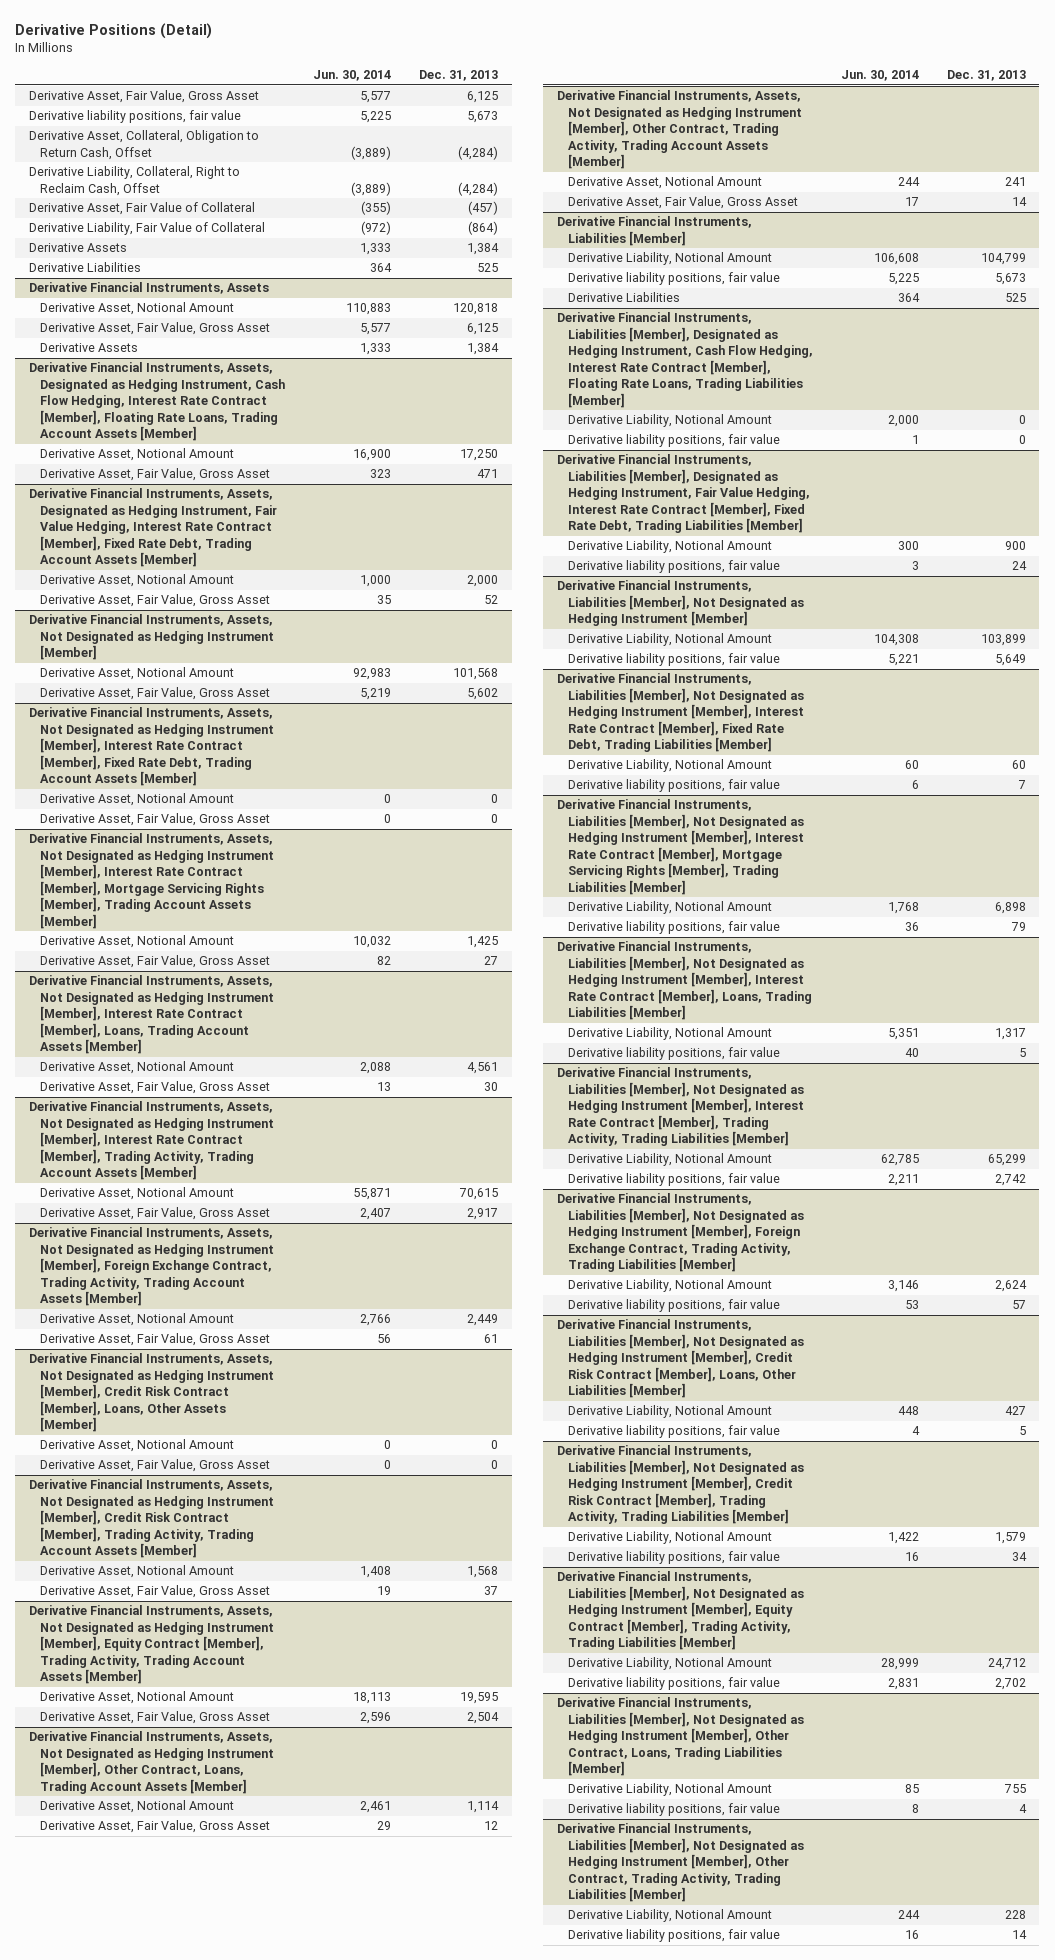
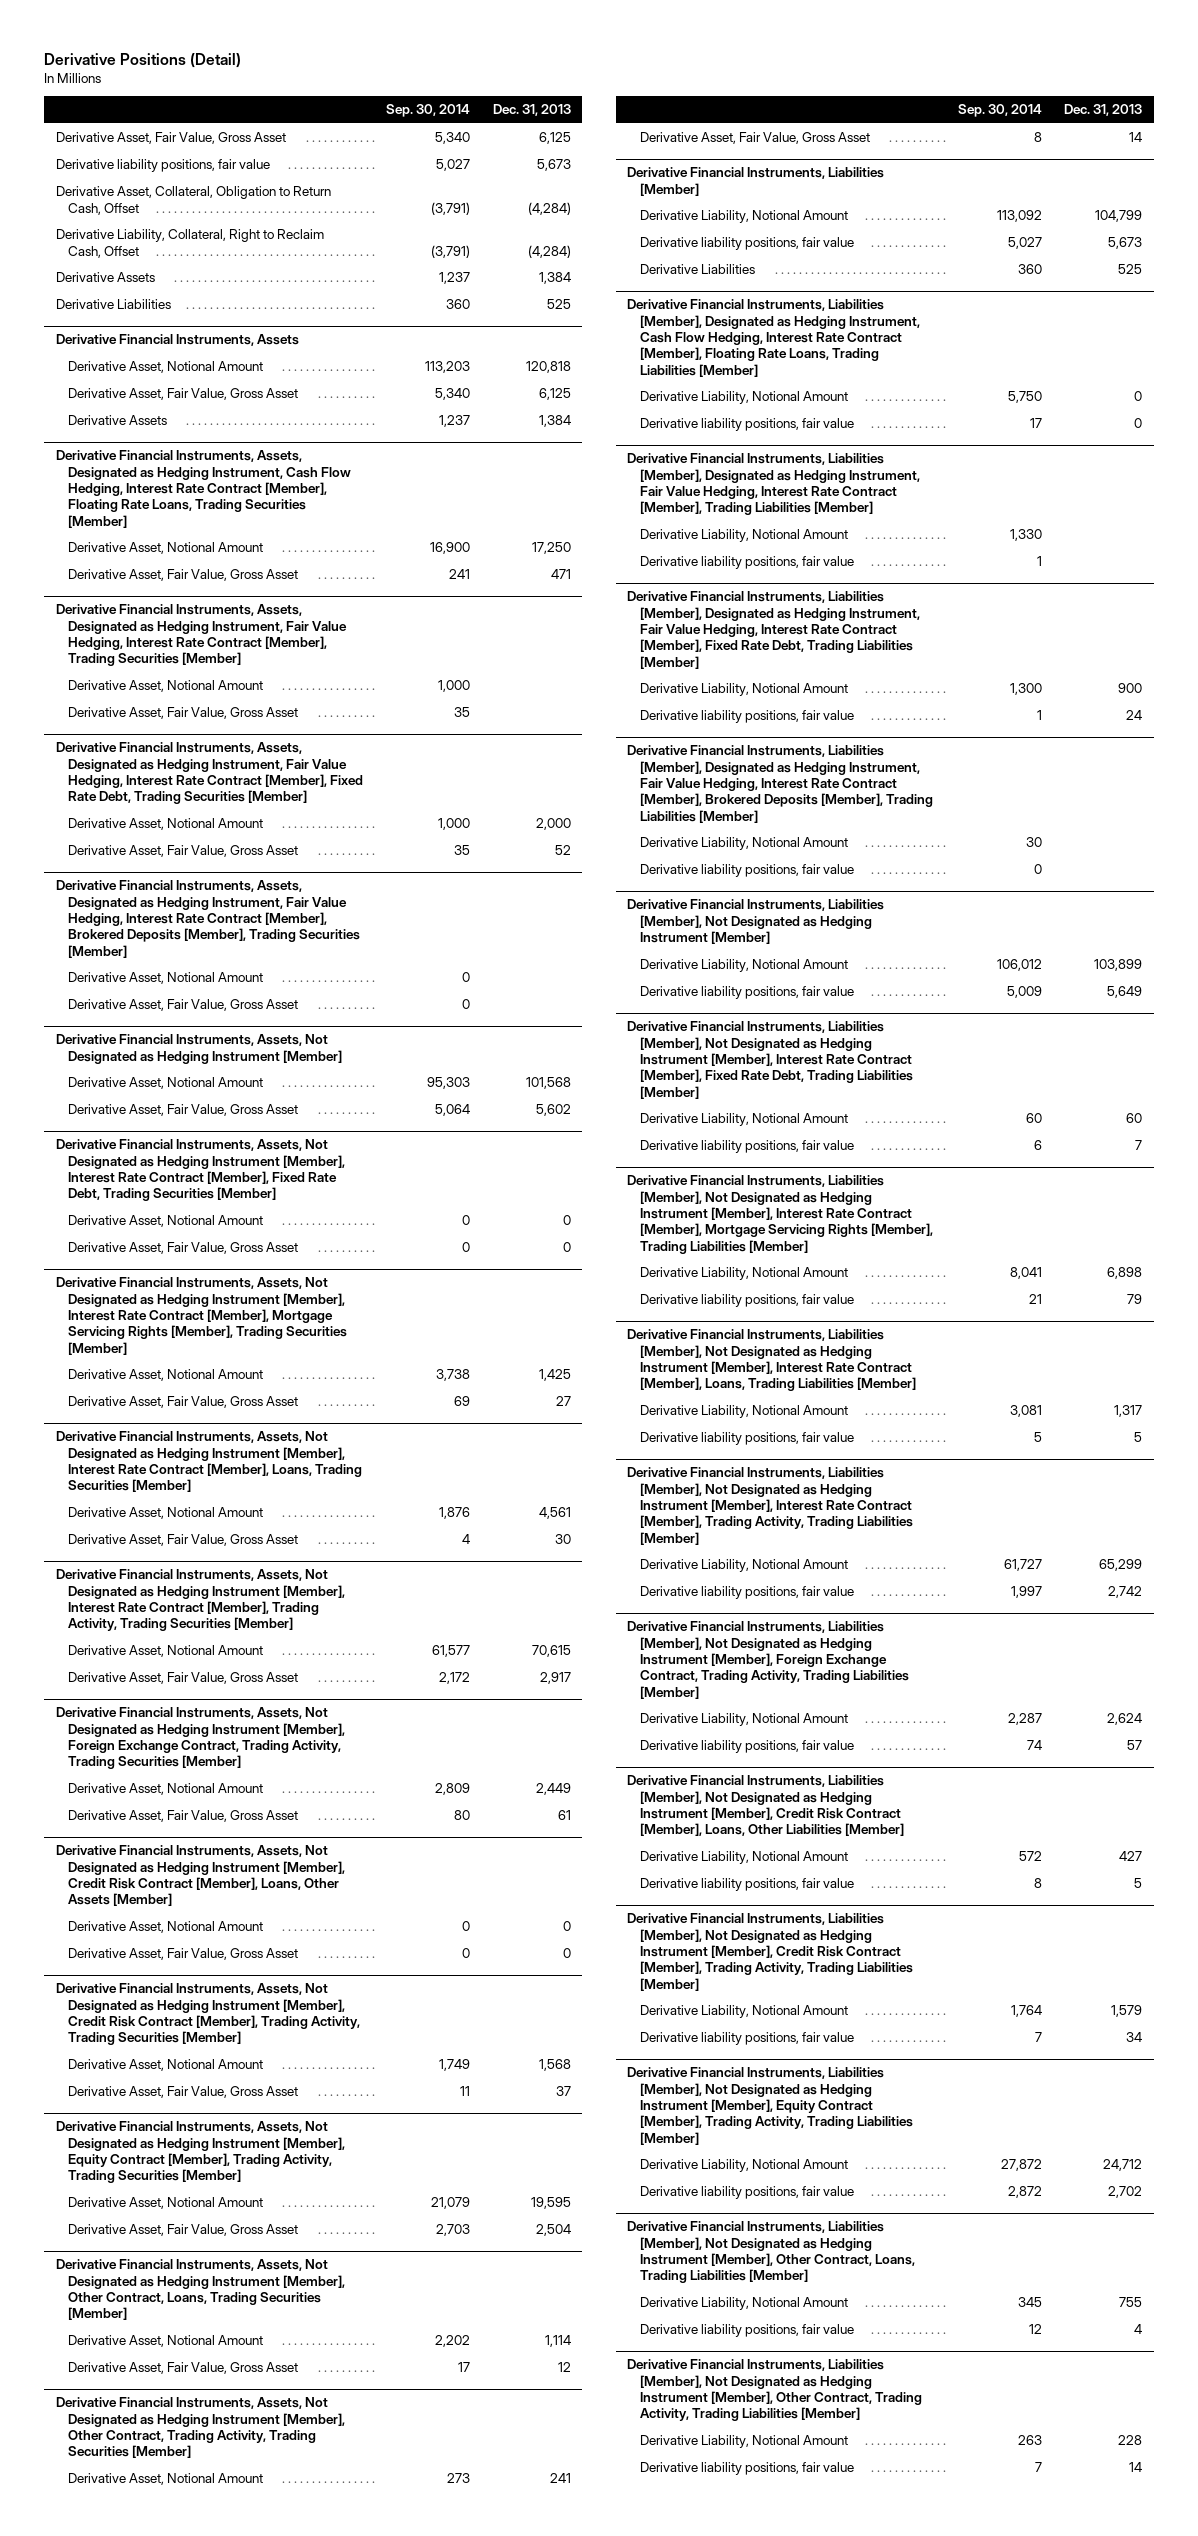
- | Jun. 30, 2014 | Dec. 31, 2013
+ | Sep. 30, 2014 | Dec. 31, 2013
- Derivative Asset, Fair Value of Collateral | (355) | (457)
- Derivative Liability, Fair Value of Collateral | (972) | (864)
- Derivative Financial Instruments, Assets, Designated as Hedging Instrument, Cash Flow Hedging, Interest Rate Contract [Member], Floating Rate Loans, Trading Account Assets [Member]
+ Derivative Financial Instruments, Assets, Designated as Hedging Instrument, Cash Flow Hedging, Interest Rate Contract [Member], Floating Rate Loans, Trading Securities [Member]
- Derivative Financial Instruments, Assets, Designated as Hedging Instrument, Fair Value Hedging, Interest Rate Contract [Member], Fixed Rate Debt, Trading Account Assets [Member]
+ Derivative Financial Instruments, Assets, Designated as Hedging Instrument, Fair Value Hedging, Interest Rate Contract [Member], Trading Securities [Member]
+ Derivative Asset, Notional Amount | 1,000 |
+ Derivative Asset, Fair Value, Gross Asset | 35 |
+ Derivative Financial Instruments, Assets, Designated as Hedging Instrument, Fair Value Hedging, Interest Rate Contract [Member], Fixed Rate Debt, Trading Securities [Member]
+ Derivative Financial Instruments, Assets, Designated as Hedging Instrument, Fair Value Hedging, Interest Rate Contract [Member], Brokered Deposits [Member], Trading Securities [Member]
+ Derivative Asset, Notional Amount | 0 |
+ Derivative Asset, Fair Value, Gross Asset | 0 |
- Derivative Financial Instruments, Assets, Not Designated as Hedging Instrument [Member], Interest Rate Contract [Member], Fixed Rate Debt, Trading Account Assets [Member]
+ Derivative Financial Instruments, Assets, Not Designated as Hedging Instrument [Member], Interest Rate Contract [Member], Fixed Rate Debt, Trading Securities [Member]
- Derivative Financial Instruments, Assets, Not Designated as Hedging Instrument [Member], Interest Rate Contract [Member], Mortgage Servicing Rights [Member], Trading Account Assets [Member]
+ Derivative Financial Instruments, Assets, Not Designated as Hedging Instrument [Member], Interest Rate Contract [Member], Mortgage Servicing Rights [Member], Trading Securities [Member]
- Derivative Financial Instruments, Assets, Not Designated as Hedging Instrument [Member], Interest Rate Contract [Member], Loans, Trading Account Assets [Member]
+ Derivative Financial Instruments, Assets, Not Designated as Hedging Instrument [Member], Interest Rate Contract [Member], Loans, Trading Securities [Member]
- Derivative Financial Instruments, Assets, Not Designated as Hedging Instrument [Member], Interest Rate Contract [Member], Trading Activity, Trading Account Assets [Member]
+ Derivative Financial Instruments, Assets, Not Designated as Hedging Instrument [Member], Interest Rate Contract [Member], Trading Activity, Trading Securities [Member]
- Derivative Financial Instruments, Assets, Not Designated as Hedging Instrument [Member], Foreign Exchange Contract, Trading Activity, Trading Account Assets [Member]
+ Derivative Financial Instruments, Assets, Not Designated as Hedging Instrument [Member], Foreign Exchange Contract, Trading Activity, Trading Securities [Member]
- Derivative Financial Instruments, Assets, Not Designated as Hedging Instrument [Member], Credit Risk Contract [Member], Trading Activity, Trading Account Assets [Member]
+ Derivative Financial Instruments, Assets, Not Designated as Hedging Instrument [Member], Credit Risk Contract [Member], Trading Activity, Trading Securities [Member]
- Derivative Financial Instruments, Assets, Not Designated as Hedging Instrument [Member], Equity Contract [Member], Trading Activity, Trading Account Assets [Member]
+ Derivative Financial Instruments, Assets, Not Designated as Hedging Instrument [Member], Equity Contract [Member], Trading Activity, Trading Securities [Member]
- Derivative Financial Instruments, Assets, Not Designated as Hedging Instrument [Member], Other Contract, Loans, Trading Account Assets [Member]
+ Derivative Financial Instruments, Assets, Not Designated as Hedging Instrument [Member], Other Contract, Loans, Trading Securities [Member]
- Derivative Financial Instruments, Assets, Not Designated as Hedging Instrument [Member], Other Contract, Trading Activity, Trading Account Assets [Member]
+ Derivative Financial Instruments, Assets, Not Designated as Hedging Instrument [Member], Other Contract, Trading Activity, Trading Securities [Member]
+ Derivative Financial Instruments, Liabilities [Member], Designated as Hedging Instrument, Fair Value Hedging, Interest Rate Contract [Member], Trading Liabilities [Member]
+ Derivative Liability, Notional Amount | 1,330 |
+ Derivative liability positions, fair value | 1 |
+ Derivative Financial Instruments, Liabilities [Member], Designated as Hedging Instrument, Fair Value Hedging, Interest Rate Contract [Member], Brokered Deposits [Member], Trading Liabilities [Member]
+ Derivative Liability, Notional Amount | 30 |
+ Derivative liability positions, fair value | 0 |

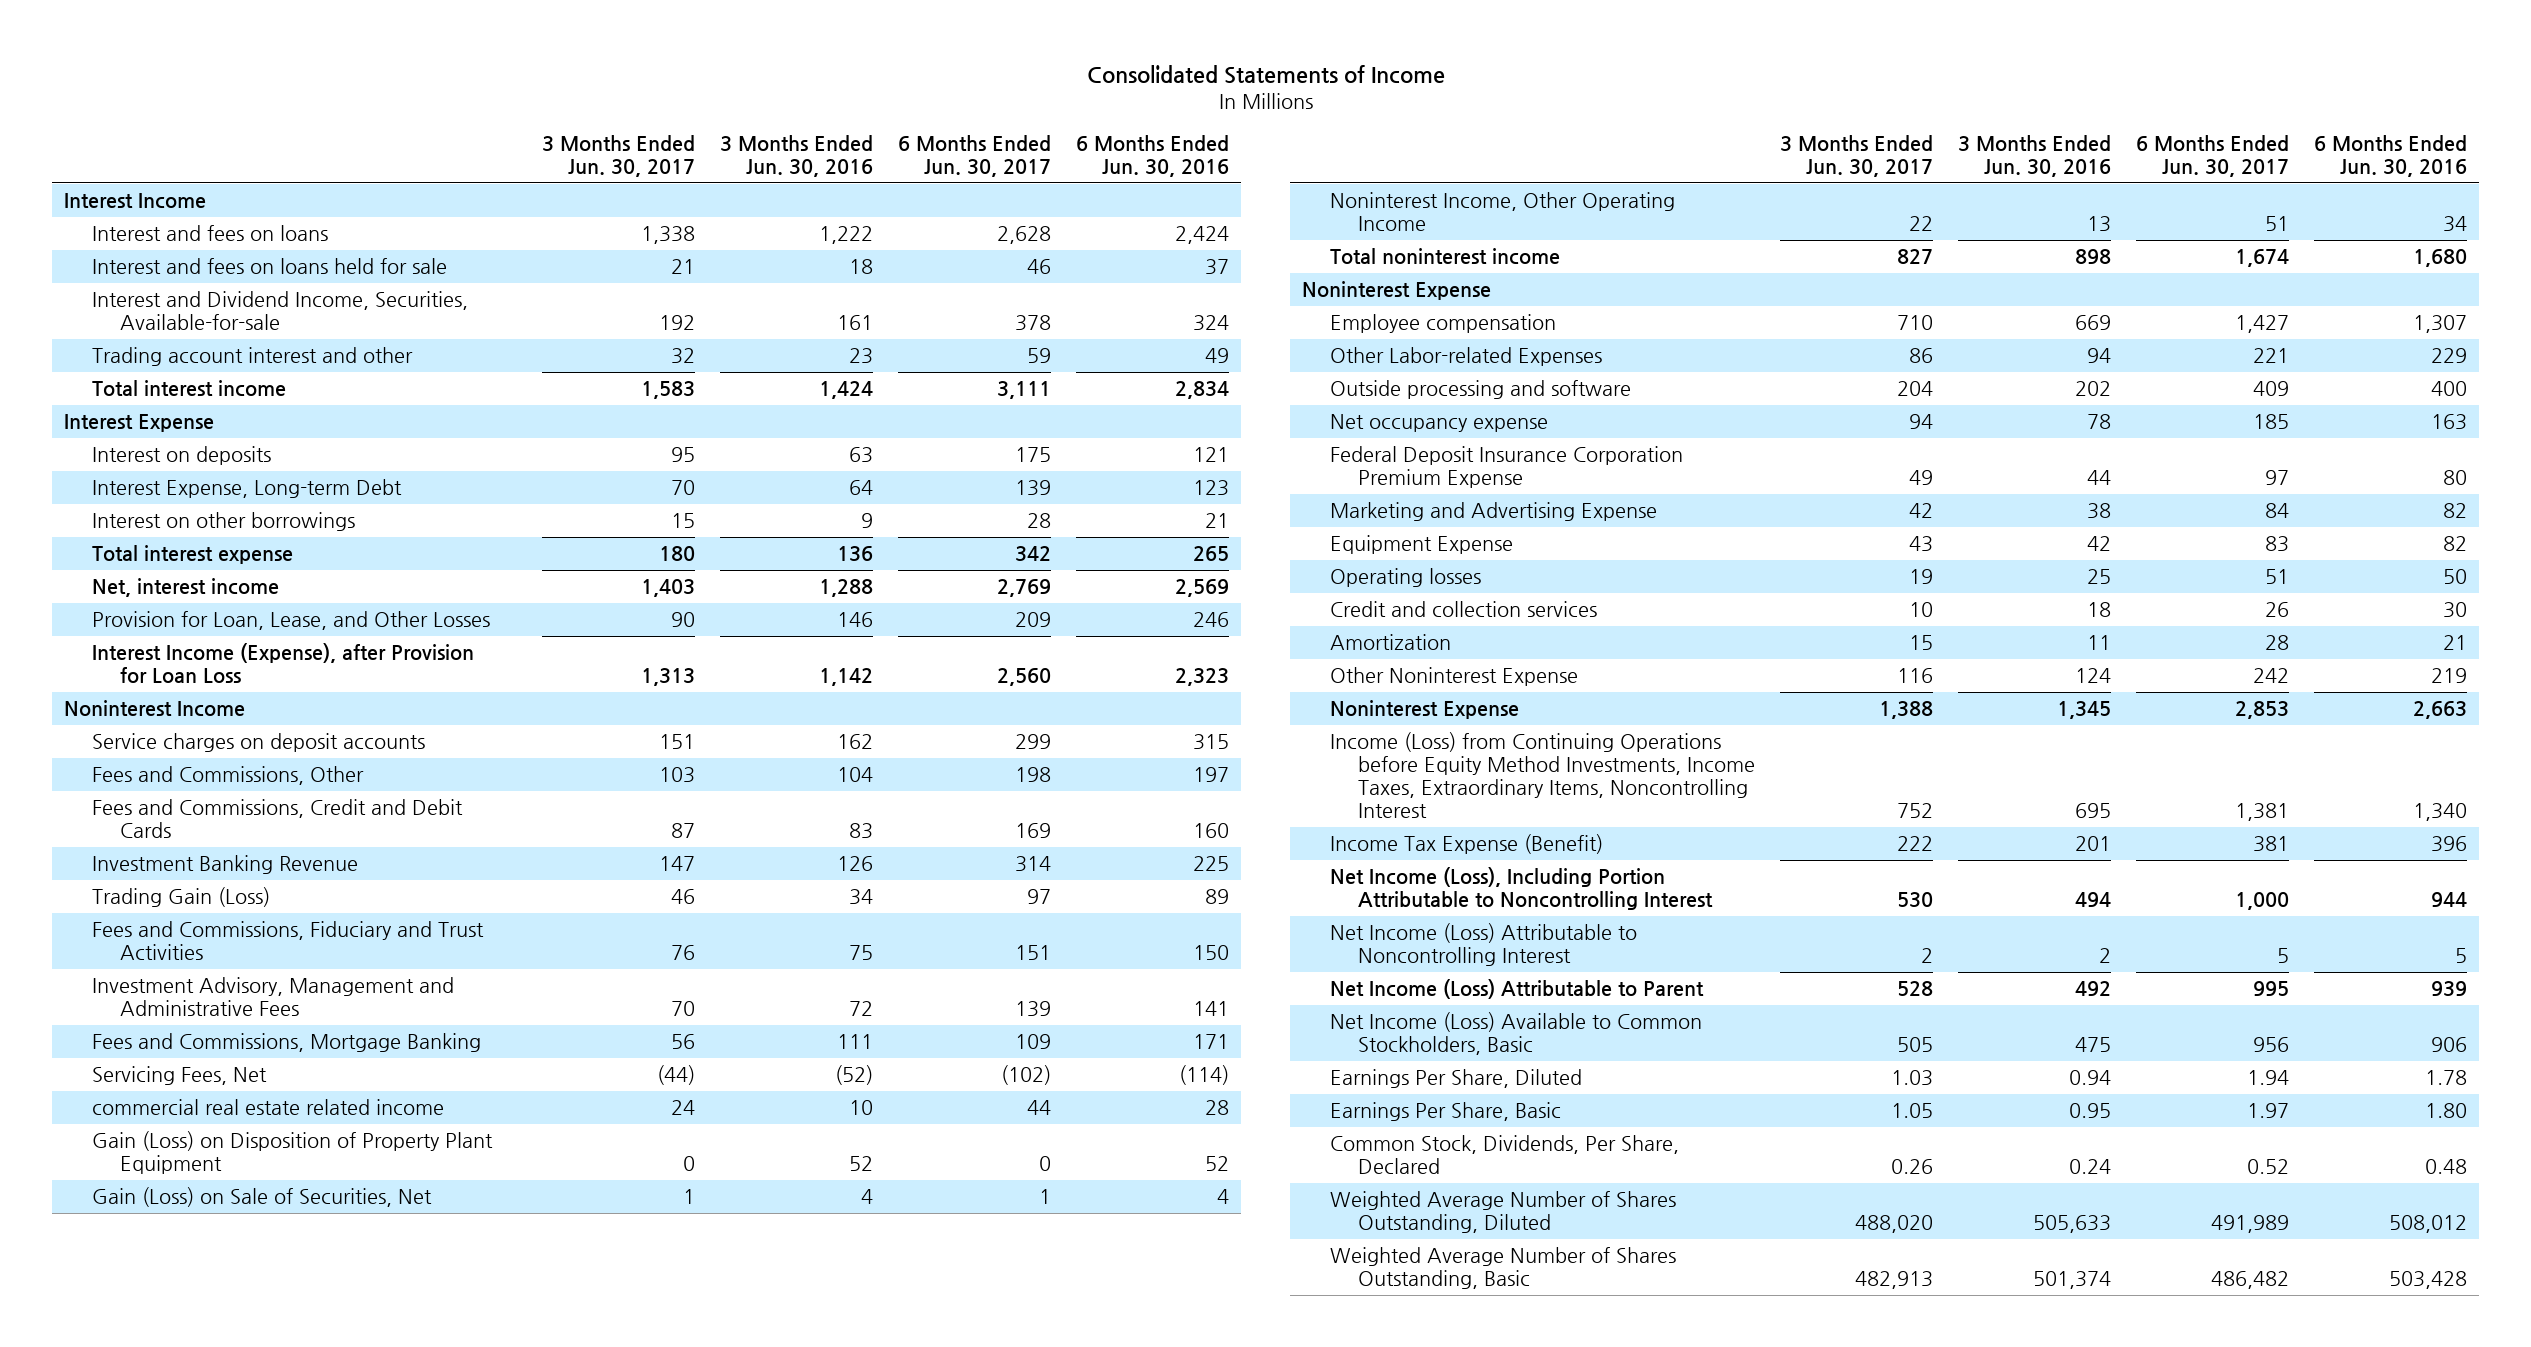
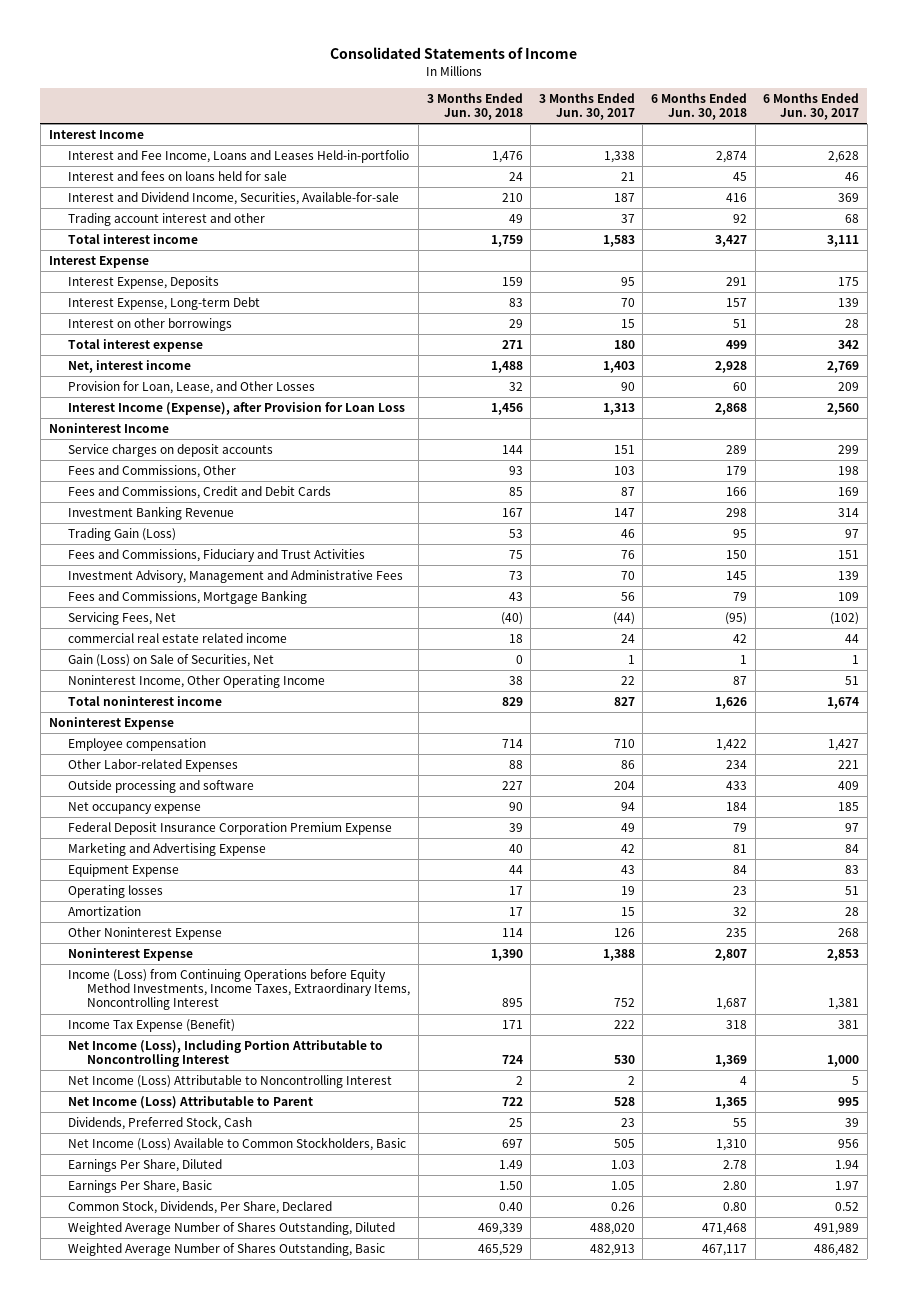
- | 3 Months Ended Jun. 30, 2017 | 3 Months Ended Jun. 30, 2016 | 6 Months Ended Jun. 30, 2017 | 6 Months Ended Jun. 30, 2016
+ | 3 Months Ended Jun. 30, 2018 | 3 Months Ended Jun. 30, 2017 | 6 Months Ended Jun. 30, 2018 | 6 Months Ended Jun. 30, 2017
- Interest and fees on loans | 1,338 | 1,222 | 2,628 | 2,424
+ Interest and Fee Income, Loans and Leases Held-in-portfolio | 1,476 | 1,338 | 2,874 | 2,628
- Interest and Dividend Income, Securities, Available-for-sale | 192 | 161 | 378 | 324
- Trading account interest and other | 32 | 23 | 59 | 49
+ Interest and Dividend Income, Securities, Available-for-sale | 210 | 187 | 416 | 369
+ Trading account interest and other | 49 | 37 | 92 | 68
- Interest on deposits | 95 | 63 | 175 | 121
+ Interest Expense, Deposits | 159 | 95 | 291 | 175
- Gain (Loss) on Disposition of Property Plant Equipment | 0 | 52 | 0 | 52
- Credit and collection services | 10 | 18 | 26 | 30
- Other Noninterest Expense | 116 | 124 | 242 | 219
+ Other Noninterest Expense | 114 | 126 | 235 | 268
+ Dividends, Preferred Stock, Cash | 25 | 23 | 55 | 39

